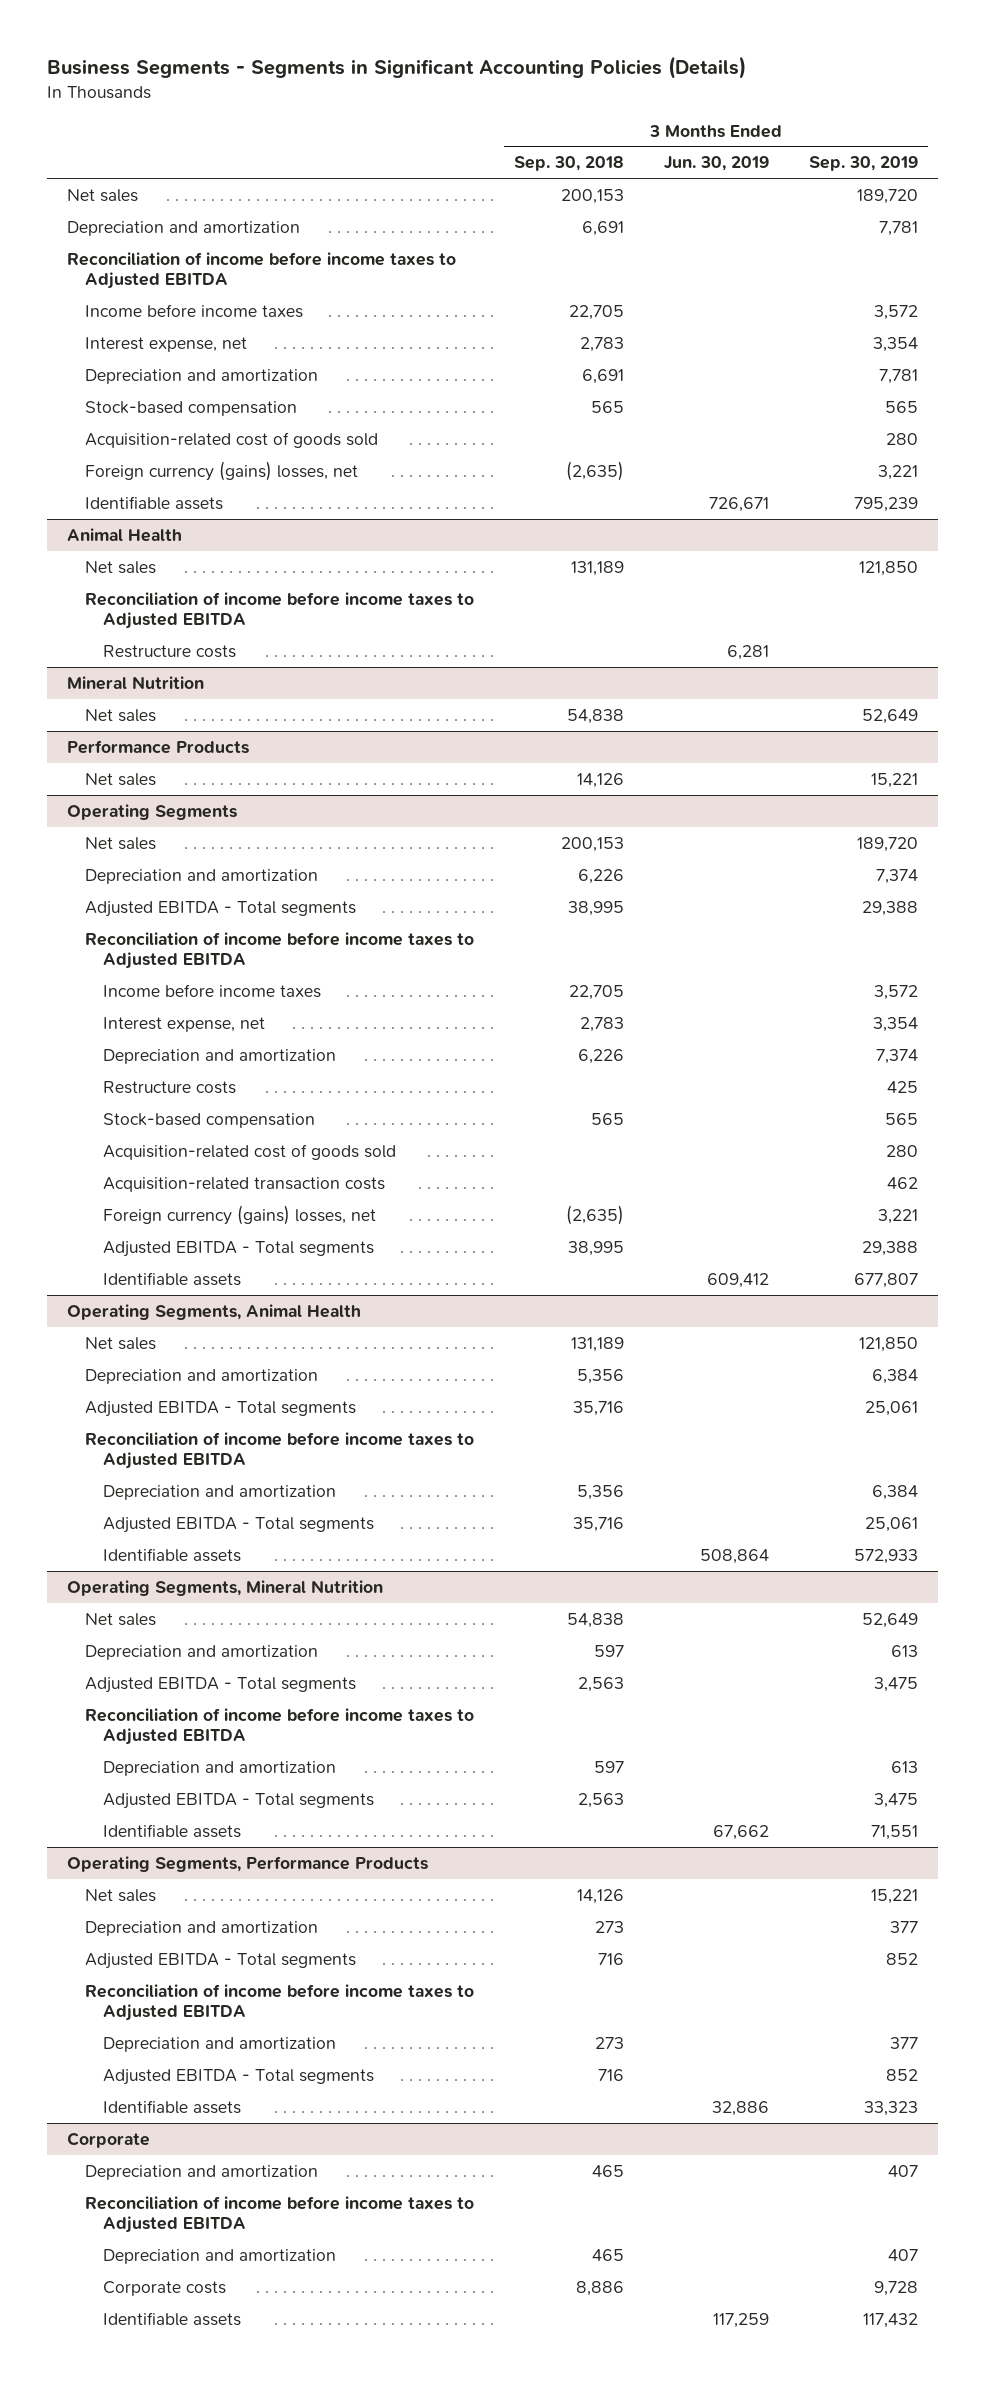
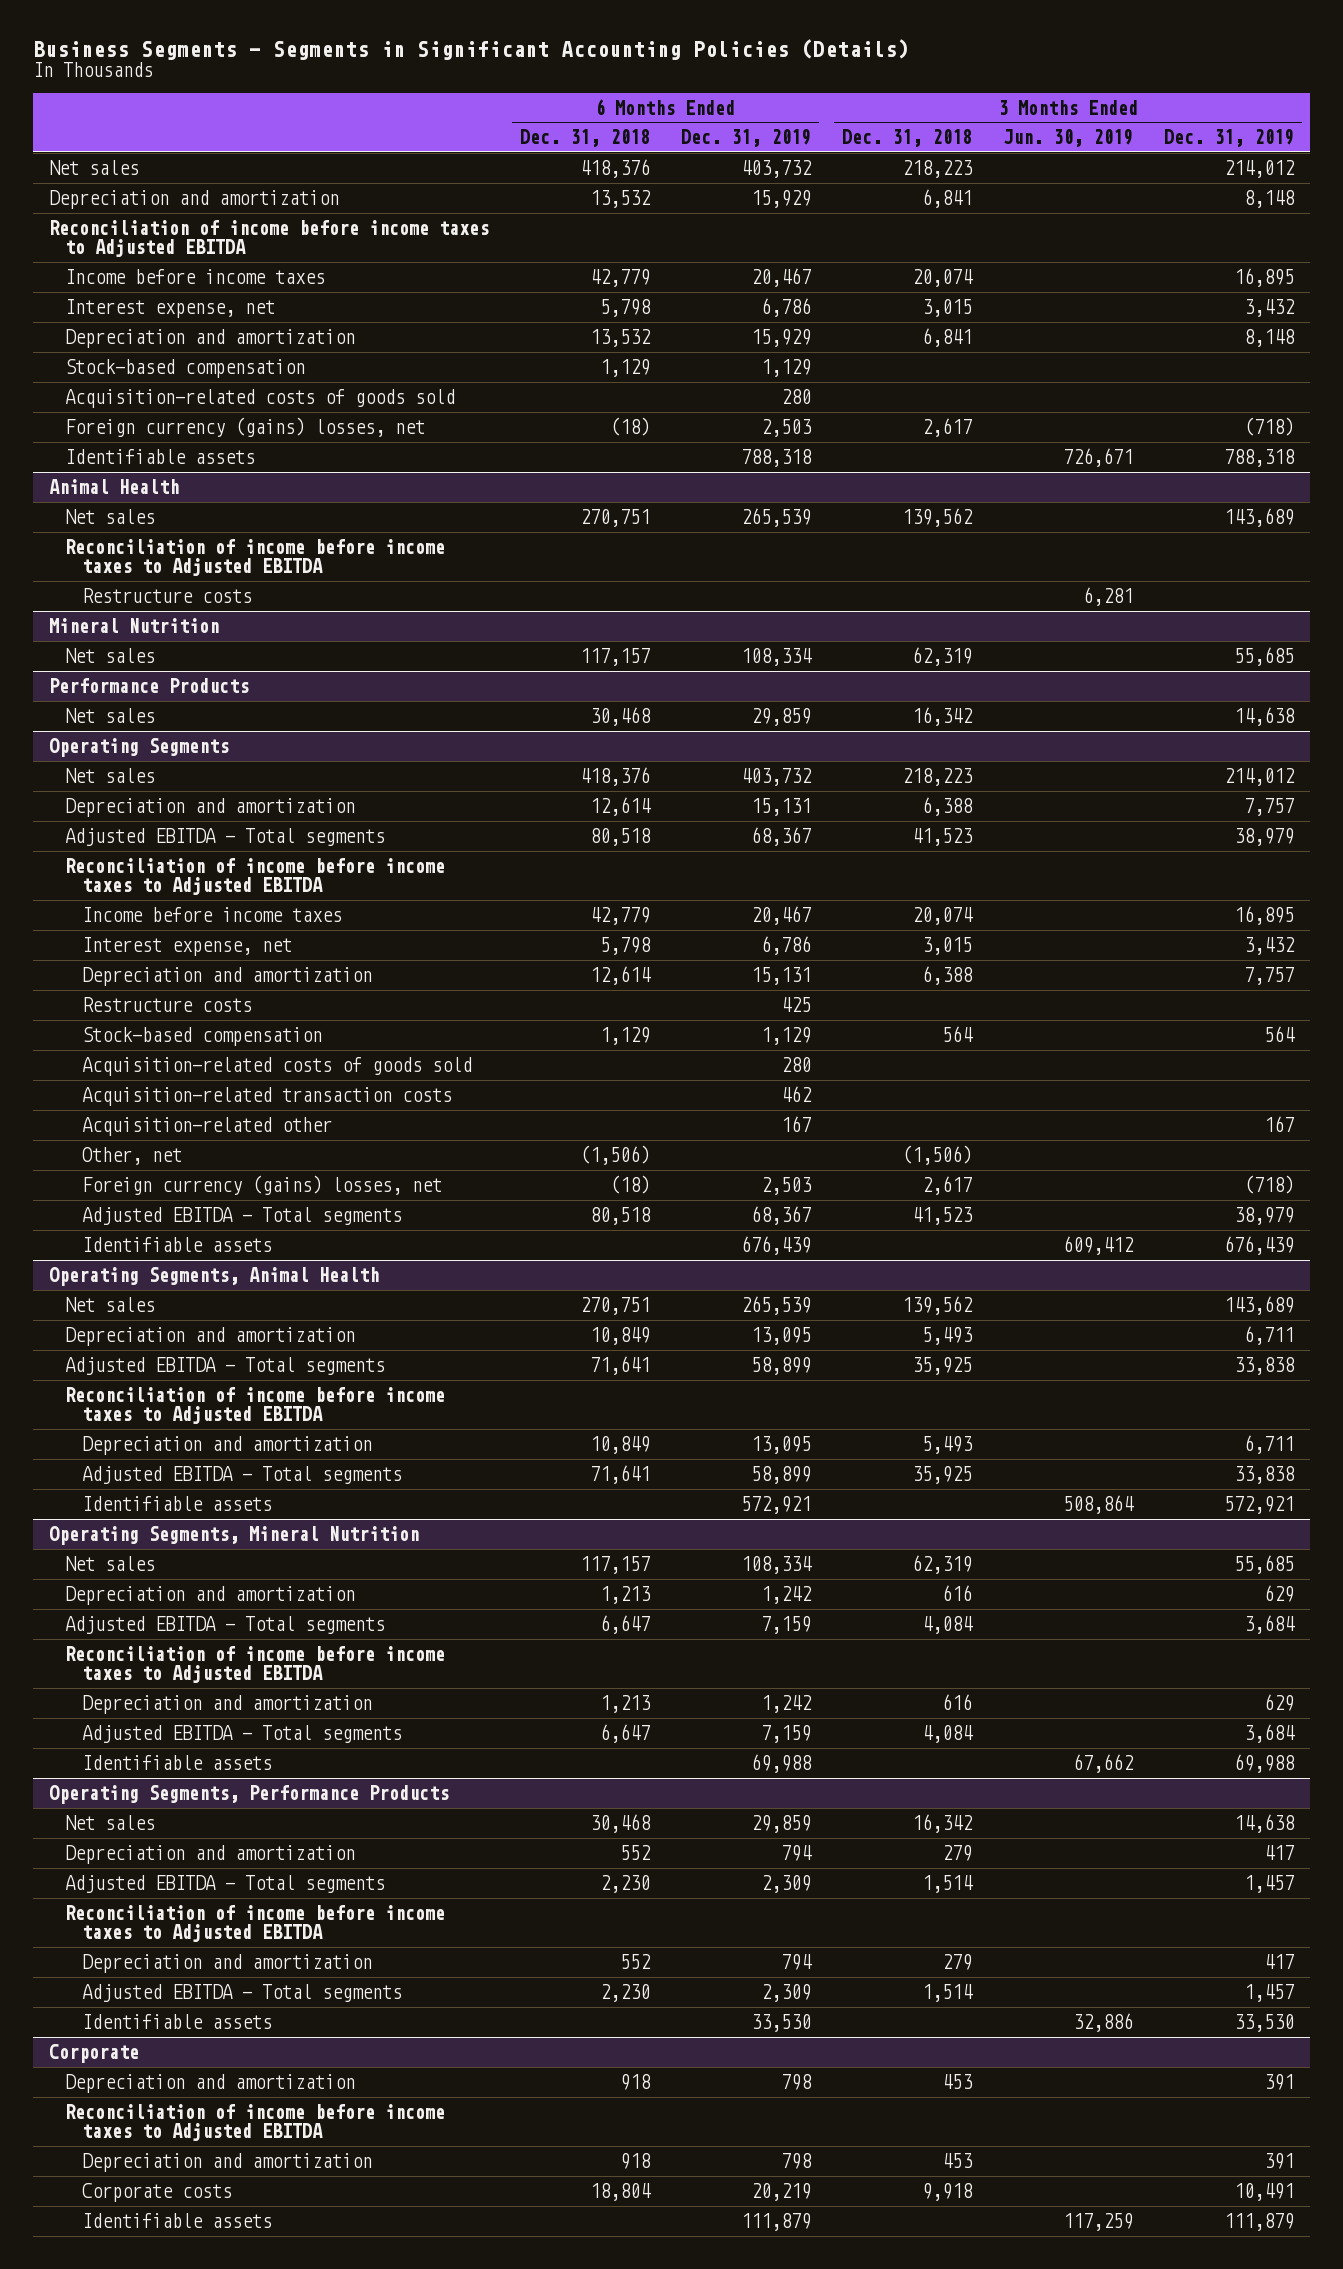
- | 3 Months Ended Sep. 30, 2018 | 3 Months Ended Jun. 30, 2019 | 3 Months Ended Sep. 30, 2019
+ | 6 Months Ended Dec. 31, 2018 | 6 Months Ended Dec. 31, 2019 | 3 Months Ended Dec. 31, 2018 | 3 Months Ended Jun. 30, 2019 | 3 Months Ended Dec. 31, 2019
- Acquisition-related cost of goods sold | | | 280
+ Acquisition-related costs of goods sold | | 280 | | |
@ Operating Segments
- Acquisition-related cost of goods sold | | | 280
+ Acquisition-related costs of goods sold | | 280 | | |
+ Acquisition-related other | | 167 | | | 167
+ Other, net | (1,506) | | (1,506) | |

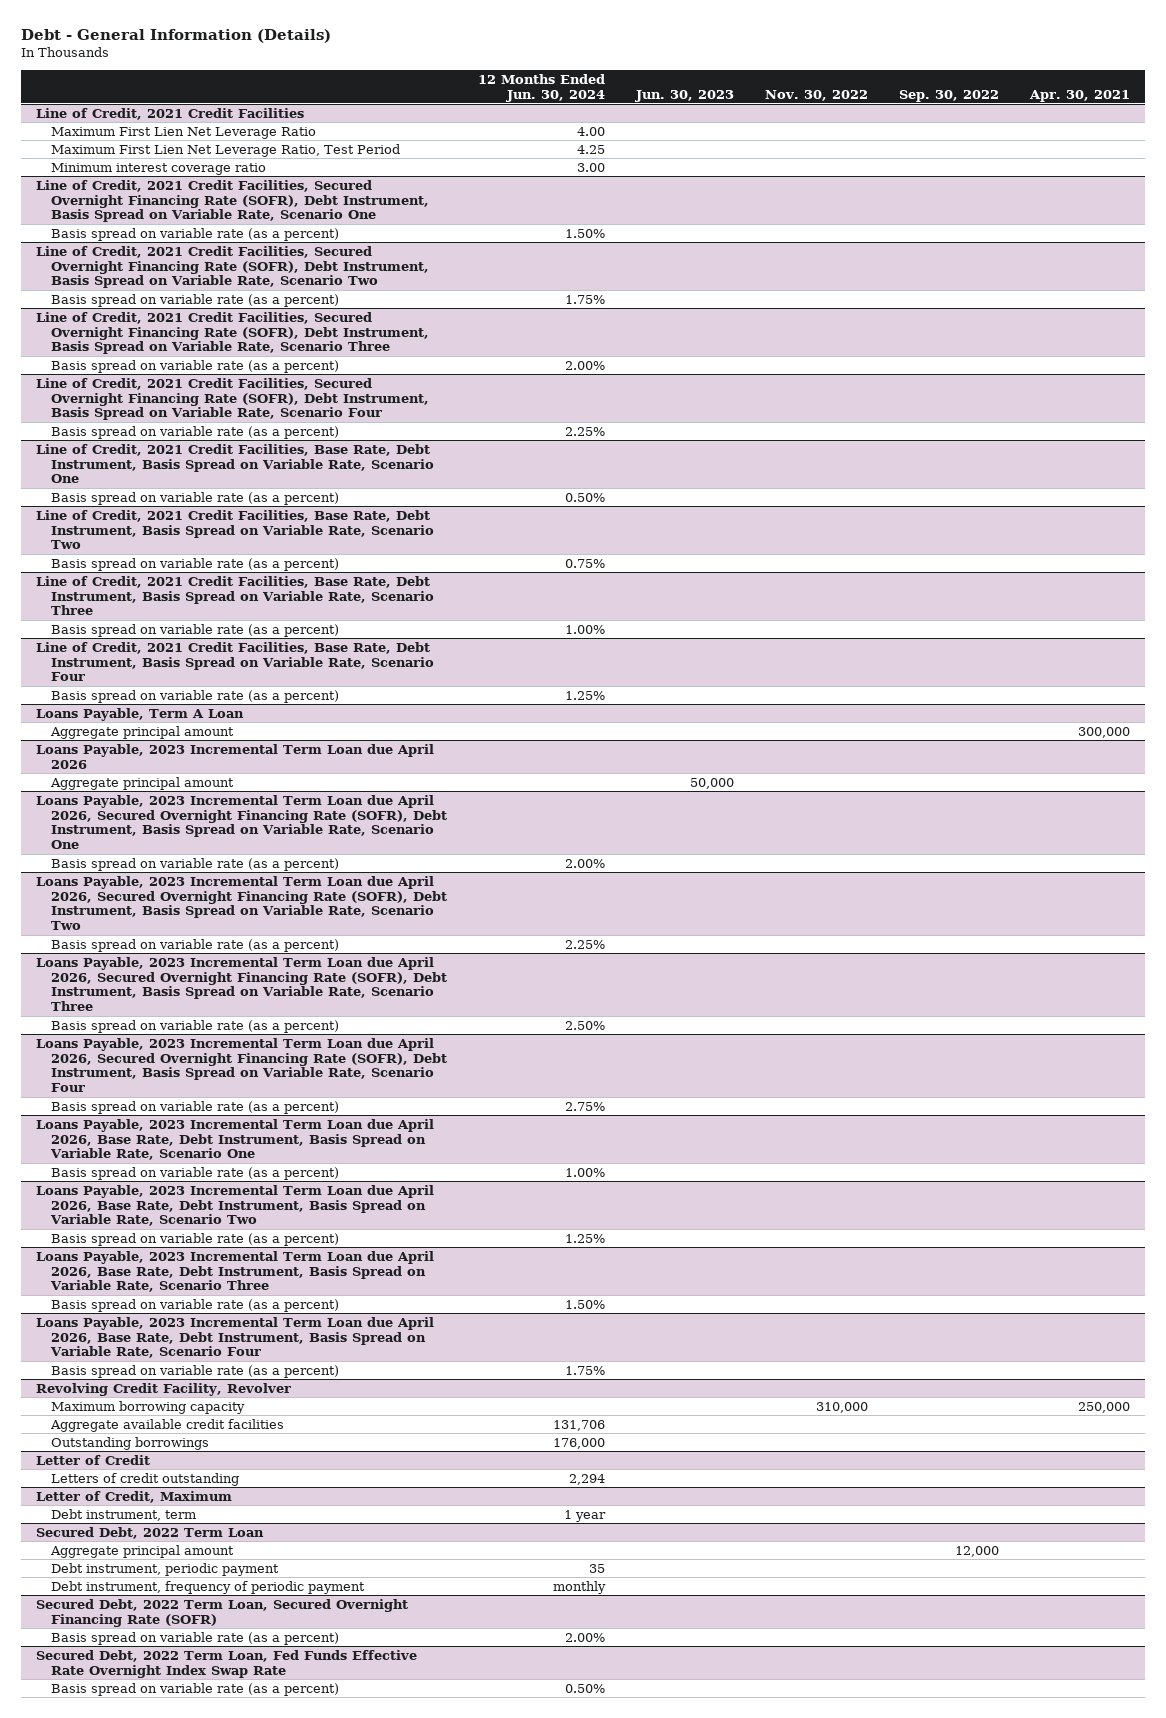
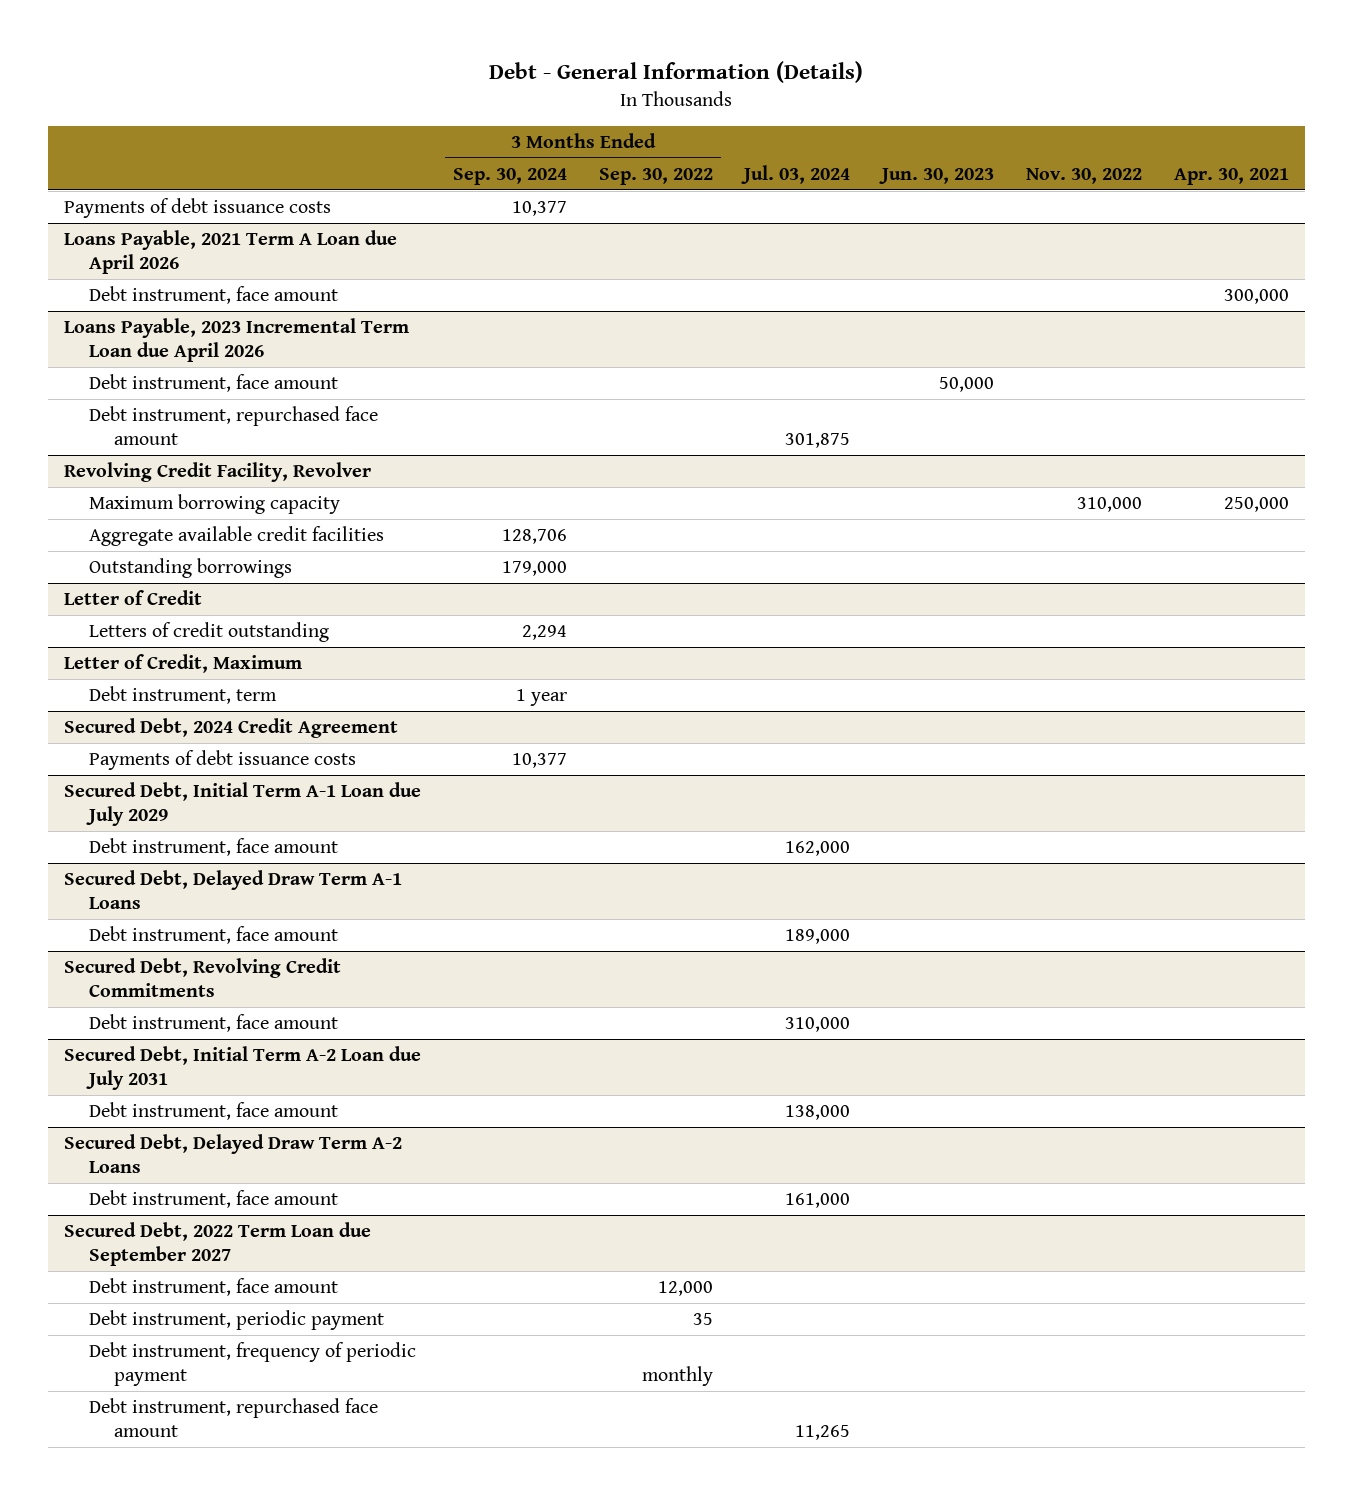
- | 12 Months Ended Jun. 30, 2024 | Jun. 30, 2023 | Nov. 30, 2022 | Sep. 30, 2022 | Apr. 30, 2021
+ | 3 Months Ended Sep. 30, 2024 | 3 Months Ended Sep. 30, 2022 | Jul. 03, 2024 | Jun. 30, 2023 | Nov. 30, 2022 | Apr. 30, 2021
- Line of Credit, 2021 Credit Facilities
- Maximum First Lien Net Leverage Ratio | 4.00 | | | |
- Maximum First Lien Net Leverage Ratio, Test Period | 4.25 | | | |
- Minimum interest coverage ratio | 3.00 | | | |
- Line of Credit, 2021 Credit Facilities, Secured Overnight Financing Rate (SOFR), Debt Instrument, Basis Spread on Variable Rate, Scenario One
- Basis spread on variable rate (as a percent) | 1.50% | | | |
- Line of Credit, 2021 Credit Facilities, Secured Overnight Financing Rate (SOFR), Debt Instrument, Basis Spread on Variable Rate, Scenario Two
- Basis spread on variable rate (as a percent) | 1.75% | | | |
- Line of Credit, 2021 Credit Facilities, Secured Overnight Financing Rate (SOFR), Debt Instrument, Basis Spread on Variable Rate, Scenario Three
- Basis spread on variable rate (as a percent) | 2.00% | | | |
- Line of Credit, 2021 Credit Facilities, Secured Overnight Financing Rate (SOFR), Debt Instrument, Basis Spread on Variable Rate, Scenario Four
- Basis spread on variable rate (as a percent) | 2.25% | | | |
- Line of Credit, 2021 Credit Facilities, Base Rate, Debt Instrument, Basis Spread on Variable Rate, Scenario One
- Basis spread on variable rate (as a percent) | 0.50% | | | |
- Line of Credit, 2021 Credit Facilities, Base Rate, Debt Instrument, Basis Spread on Variable Rate, Scenario Two
- Basis spread on variable rate (as a percent) | 0.75% | | | |
- Line of Credit, 2021 Credit Facilities, Base Rate, Debt Instrument, Basis Spread on Variable Rate, Scenario Three
- Basis spread on variable rate (as a percent) | 1.00% | | | |
- Line of Credit, 2021 Credit Facilities, Base Rate, Debt Instrument, Basis Spread on Variable Rate, Scenario Four
- Basis spread on variable rate (as a percent) | 1.25% | | | |
- Loans Payable, Term A Loan
- Aggregate principal amount | | | | | 300,000
+ Payments of debt issuance costs | 10,377 | | | | |
+ Loans Payable, 2021 Term A Loan due April 2026
+ Debt instrument, face amount | | | | | | 300,000
@ Loans Payable, 2023 Incremental Term Loan due April 2026
- Aggregate principal amount | | 50,000 | | |
- Loans Payable, 2023 Incremental Term Loan due April 2026, Secured Overnight Financing Rate (SOFR), Debt Instrument, Basis Spread on Variable Rate, Scenario One
- Basis spread on variable rate (as a percent) | 2.00% | | | |
- Loans Payable, 2023 Incremental Term Loan due April 2026, Secured Overnight Financing Rate (SOFR), Debt Instrument, Basis Spread on Variable Rate, Scenario Two
- Basis spread on variable rate (as a percent) | 2.25% | | | |
- Loans Payable, 2023 Incremental Term Loan due April 2026, Secured Overnight Financing Rate (SOFR), Debt Instrument, Basis Spread on Variable Rate, Scenario Three
- Basis spread on variable rate (as a percent) | 2.50% | | | |
- Loans Payable, 2023 Incremental Term Loan due April 2026, Secured Overnight Financing Rate (SOFR), Debt Instrument, Basis Spread on Variable Rate, Scenario Four
- Basis spread on variable rate (as a percent) | 2.75% | | | |
- Loans Payable, 2023 Incremental Term Loan due April 2026, Base Rate, Debt Instrument, Basis Spread on Variable Rate, Scenario One
- Basis spread on variable rate (as a percent) | 1.00% | | | |
- Loans Payable, 2023 Incremental Term Loan due April 2026, Base Rate, Debt Instrument, Basis Spread on Variable Rate, Scenario Two
- Basis spread on variable rate (as a percent) | 1.25% | | | |
- Loans Payable, 2023 Incremental Term Loan due April 2026, Base Rate, Debt Instrument, Basis Spread on Variable Rate, Scenario Three
- Basis spread on variable rate (as a percent) | 1.50% | | | |
- Loans Payable, 2023 Incremental Term Loan due April 2026, Base Rate, Debt Instrument, Basis Spread on Variable Rate, Scenario Four
- Basis spread on variable rate (as a percent) | 1.75% | | | |
@ Loans Payable, 2023 Incremental Term Loan due April 2026
+ Debt instrument, face amount | | | | 50,000 | |
+ Debt instrument, repurchased face amount | | | 301,875 | | |
- Secured Debt, 2022 Term Loan
- Aggregate principal amount | | | | 12,000 |
+ Secured Debt, 2024 Credit Agreement
+ Payments of debt issuance costs | 10,377 | | | | |
+ Secured Debt, Initial Term A-1 Loan due July 2029
+ Debt instrument, face amount | | | 162,000 | | |
+ Secured Debt, Delayed Draw Term A-1 Loans
+ Debt instrument, face amount | | | 189,000 | | |
+ Secured Debt, Revolving Credit Commitments
+ Debt instrument, face amount | | | 310,000 | | |
+ Secured Debt, Initial Term A-2 Loan due July 2031
+ Debt instrument, face amount | | | 138,000 | | |
+ Secured Debt, Delayed Draw Term A-2 Loans
+ Debt instrument, face amount | | | 161,000 | | |
+ Secured Debt, 2022 Term Loan due September 2027
+ Debt instrument, face amount | | 12,000 | | | |
- Secured Debt, 2022 Term Loan, Secured Overnight Financing Rate (SOFR)
- Basis spread on variable rate (as a percent) | 2.00% | | | |
- Secured Debt, 2022 Term Loan, Fed Funds Effective Rate Overnight Index Swap Rate
- Basis spread on variable rate (as a percent) | 0.50% | | | |
+ Debt instrument, repurchased face amount | | | 11,265 | | |

